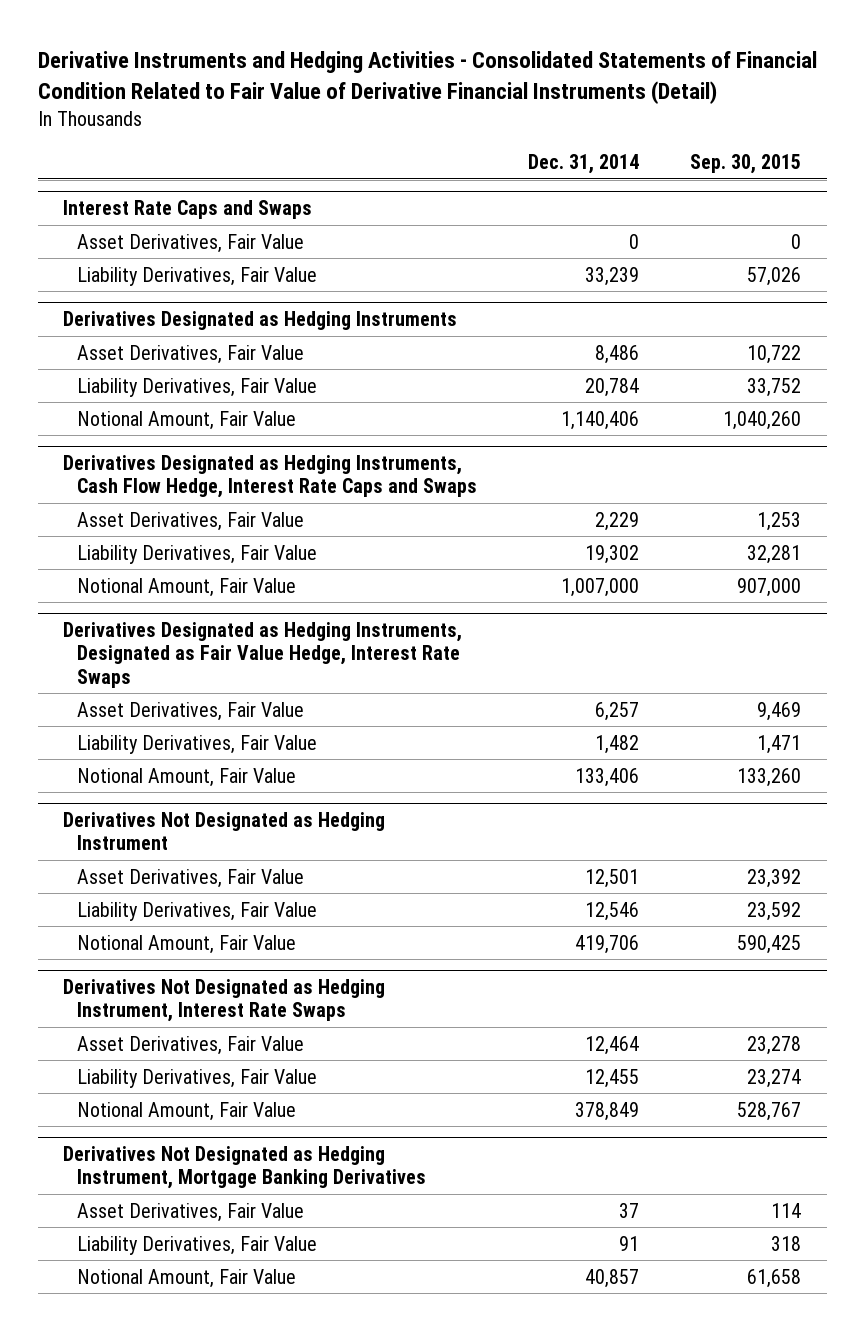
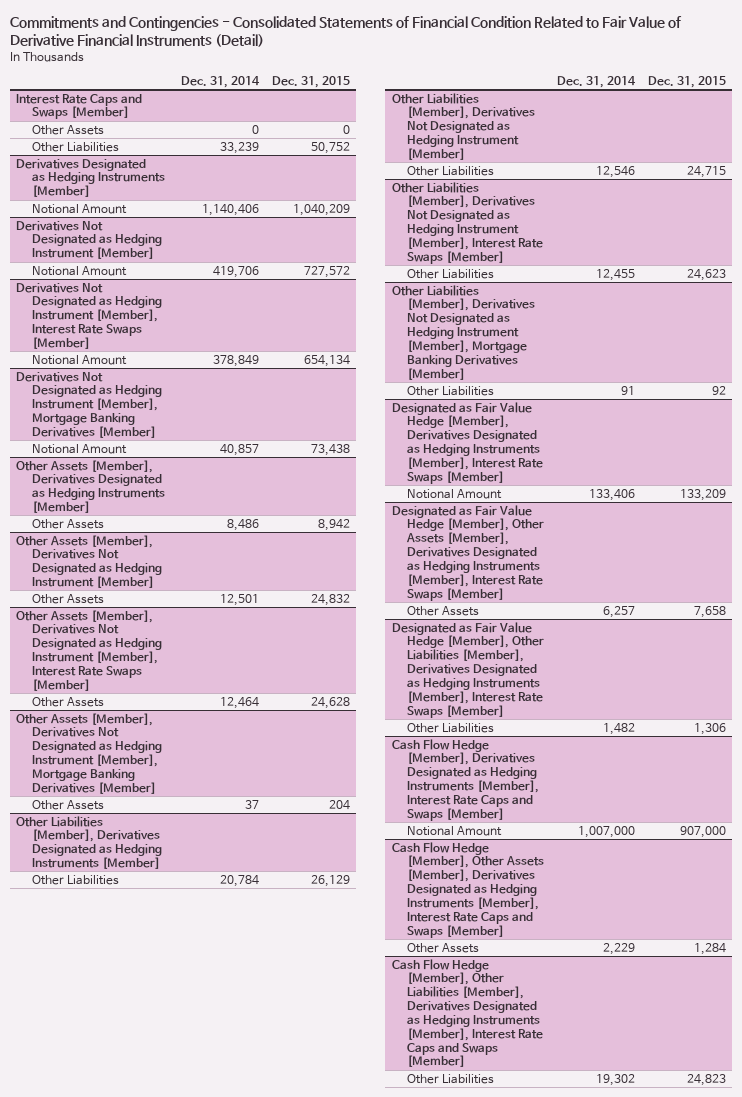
- Derivative Instruments and Hedging Activities - Consolidated Statements of Financial Condition Related to Fair Value of Derivative Financial Instruments (Detail)
+ Commitments and Contingencies - Consolidated Statements of Financial Condition Related to Fair Value of Derivative Financial Instruments (Detail)
- | Dec. 31, 2014 | Sep. 30, 2015
+ | Dec. 31, 2014 | Dec. 31, 2015
- Interest Rate Caps and Swaps
- Asset Derivatives, Fair Value | 0 | 0
- Liability Derivatives, Fair Value | 33,239 | 57,026
- Derivatives Designated as Hedging Instruments
- Asset Derivatives, Fair Value | 8,486 | 10,722
- Liability Derivatives, Fair Value | 20,784 | 33,752
- Notional Amount, Fair Value | 1,140,406 | 1,040,260
- Derivatives Designated as Hedging Instruments, Cash Flow Hedge, Interest Rate Caps and Swaps
- Asset Derivatives, Fair Value | 2,229 | 1,253
- Liability Derivatives, Fair Value | 19,302 | 32,281
- Notional Amount, Fair Value | 1,007,000 | 907,000
- Derivatives Designated as Hedging Instruments, Designated as Fair Value Hedge, Interest Rate Swaps
- Asset Derivatives, Fair Value | 6,257 | 9,469
- Liability Derivatives, Fair Value | 1,482 | 1,471
- Notional Amount, Fair Value | 133,406 | 133,260
- Derivatives Not Designated as Hedging Instrument
- Asset Derivatives, Fair Value | 12,501 | 23,392
- Liability Derivatives, Fair Value | 12,546 | 23,592
- Notional Amount, Fair Value | 419,706 | 590,425
- Derivatives Not Designated as Hedging Instrument, Interest Rate Swaps
- Asset Derivatives, Fair Value | 12,464 | 23,278
- Liability Derivatives, Fair Value | 12,455 | 23,274
- Notional Amount, Fair Value | 378,849 | 528,767
- Derivatives Not Designated as Hedging Instrument, Mortgage Banking Derivatives
- Asset Derivatives, Fair Value | 37 | 114
- Liability Derivatives, Fair Value | 91 | 318
- Notional Amount, Fair Value | 40,857 | 61,658
+ Interest Rate Caps and Swaps [Member]
+ Other Assets | 0 | 0
+ Other Liabilities | 33,239 | 50,752
+ Derivatives Designated as Hedging Instruments [Member]
+ Notional Amount | 1,140,406 | 1,040,209
+ Derivatives Not Designated as Hedging Instrument [Member]
+ Notional Amount | 419,706 | 727,572
+ Derivatives Not Designated as Hedging Instrument [Member], Interest Rate Swaps [Member]
+ Notional Amount | 378,849 | 654,134
+ Derivatives Not Designated as Hedging Instrument [Member], Mortgage Banking Derivatives [Member]
+ Notional Amount | 40,857 | 73,438
+ Other Assets [Member], Derivatives Designated as Hedging Instruments [Member]
+ Other Assets | 8,486 | 8,942
+ Other Assets [Member], Derivatives Not Designated as Hedging Instrument [Member]
+ Other Assets | 12,501 | 24,832
+ Other Assets [Member], Derivatives Not Designated as Hedging Instrument [Member], Interest Rate Swaps [Member]
+ Other Assets | 12,464 | 24,628
+ Other Assets [Member], Derivatives Not Designated as Hedging Instrument [Member], Mortgage Banking Derivatives [Member]
+ Other Assets | 37 | 204
+ Other Liabilities [Member], Derivatives Designated as Hedging Instruments [Member]
+ Other Liabilities | 20,784 | 26,129
+ Other Liabilities [Member], Derivatives Not Designated as Hedging Instrument [Member]
+ Other Liabilities | 12,546 | 24,715
+ Other Liabilities [Member], Derivatives Not Designated as Hedging Instrument [Member], Interest Rate Swaps [Member]
+ Other Liabilities | 12,455 | 24,623
+ Other Liabilities [Member], Derivatives Not Designated as Hedging Instrument [Member], Mortgage Banking Derivatives [Member]
+ Other Liabilities | 91 | 92
+ Designated as Fair Value Hedge [Member], Derivatives Designated as Hedging Instruments [Member], Interest Rate Swaps [Member]
+ Notional Amount | 133,406 | 133,209
+ Designated as Fair Value Hedge [Member], Other Assets [Member], Derivatives Designated as Hedging Instruments [Member], Interest Rate Swaps [Member]
+ Other Assets | 6,257 | 7,658
+ Designated as Fair Value Hedge [Member], Other Liabilities [Member], Derivatives Designated as Hedging Instruments [Member], Interest Rate Swaps [Member]
+ Other Liabilities | 1,482 | 1,306
+ Cash Flow Hedge [Member], Derivatives Designated as Hedging Instruments [Member], Interest Rate Caps and Swaps [Member]
+ Notional Amount | 1,007,000 | 907,000
+ Cash Flow Hedge [Member], Other Assets [Member], Derivatives Designated as Hedging Instruments [Member], Interest Rate Caps and Swaps [Member]
+ Other Assets | 2,229 | 1,284
+ Cash Flow Hedge [Member], Other Liabilities [Member], Derivatives Designated as Hedging Instruments [Member], Interest Rate Caps and Swaps [Member]
+ Other Liabilities | 19,302 | 24,823

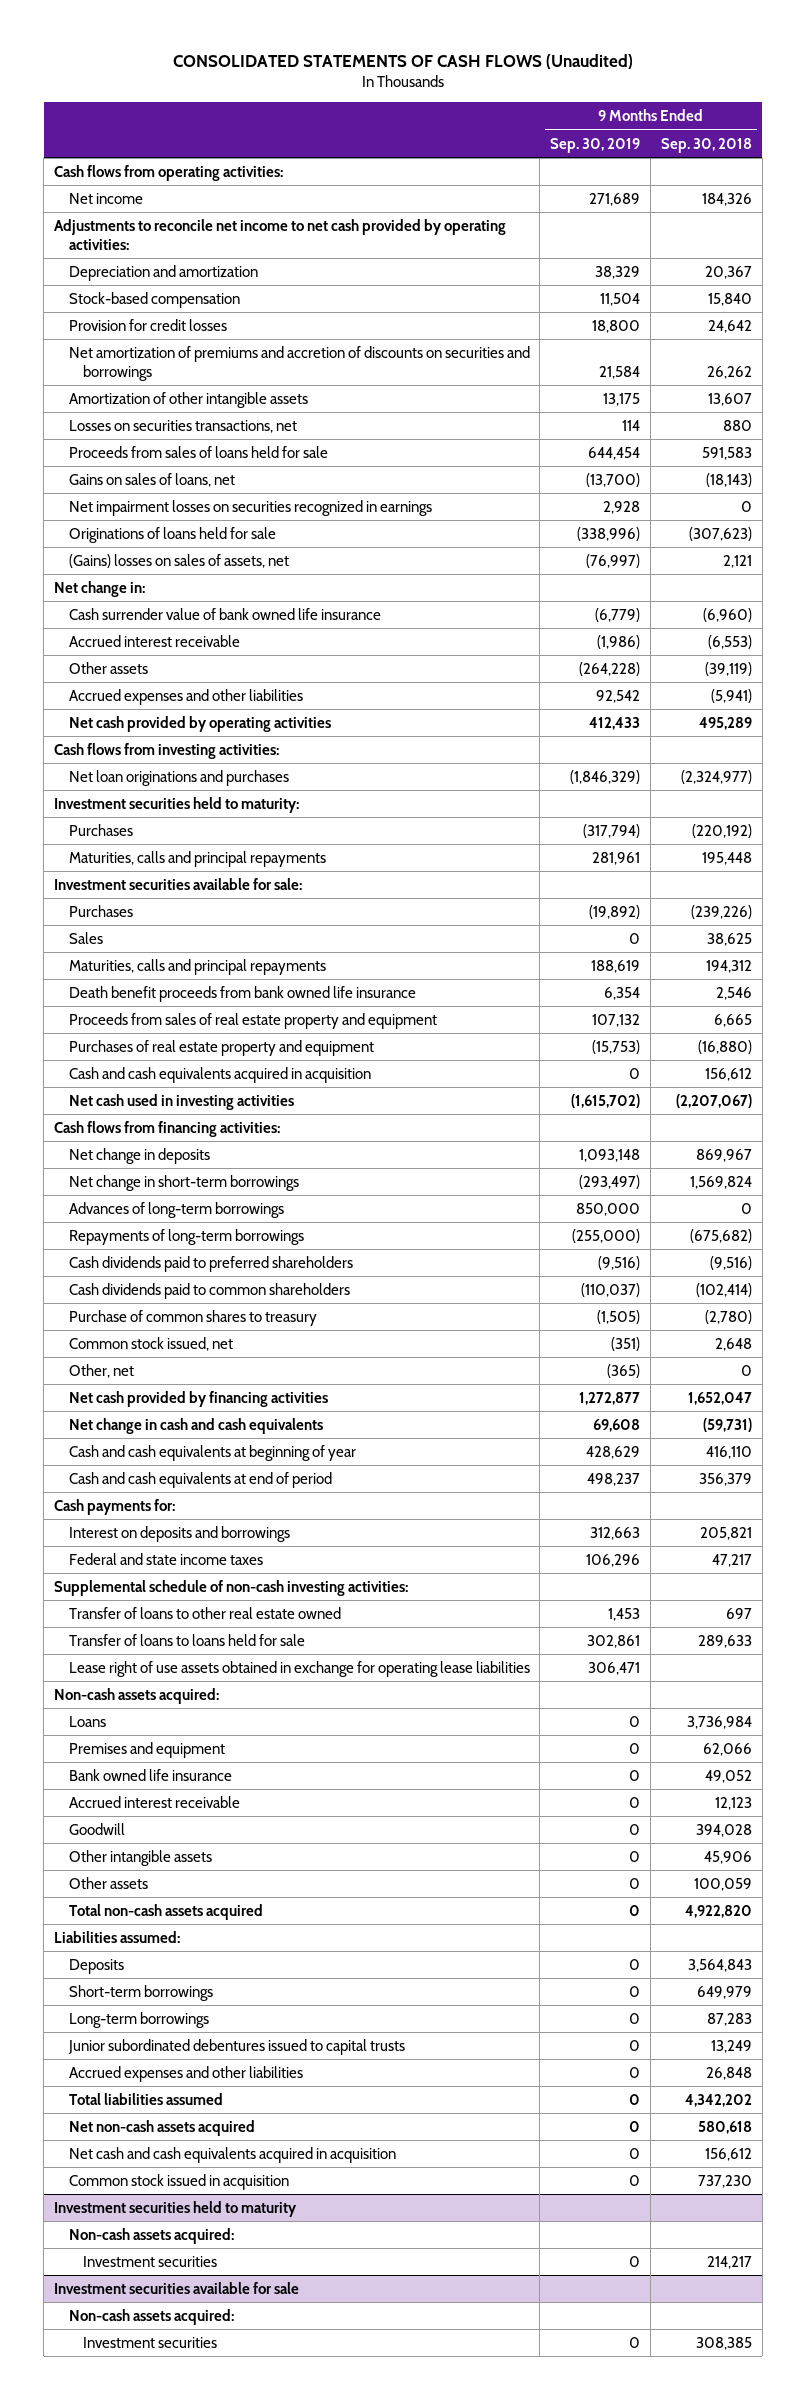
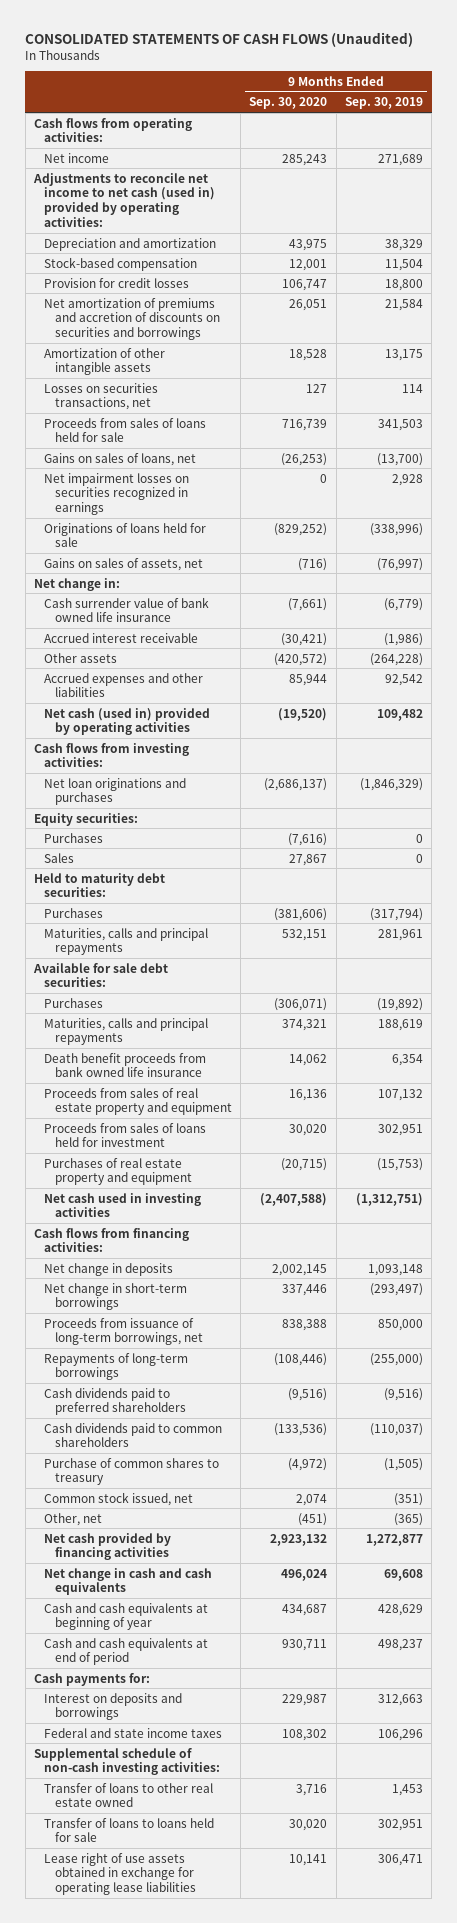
- | 9 Months Ended Sep. 30, 2019 | 9 Months Ended Sep. 30, 2018
+ | 9 Months Ended Sep. 30, 2020 | 9 Months Ended Sep. 30, 2019
- Adjustments to reconcile net income to net cash provided by operating activities:
+ Adjustments to reconcile net income to net cash (used in) provided by operating activities:
- Proceeds from sales of loans held for sale | 644,454 | 591,583
+ Proceeds from sales of loans held for sale | 716,739 | 341,503
- (Gains) losses on sales of assets, net | (76,997) | 2,121
+ Gains on sales of assets, net | (716) | (76,997)
- Net cash provided by operating activities | 412,433 | 495,289
+ Net cash (used in) provided by operating activities | (19,520) | 109,482
- Investment securities held to maturity:
+ Equity securities:
+ Purchases | (7,616) | 0
moved up: Sales | 27,867 | 0
+ Held to maturity debt securities:
- Investment securities available for sale:
+ Available for sale debt securities:
+ Proceeds from sales of loans held for investment | 30,020 | 302,951
- Cash and cash equivalents acquired in acquisition | 0 | 156,612
- Net cash used in investing activities | (1,615,702) | (2,207,067)
+ Net cash used in investing activities | (2,407,588) | (1,312,751)
- Advances of long-term borrowings | 850,000 | 0
+ Proceeds from issuance of long-term borrowings, net | 838,388 | 850,000
- Transfer of loans to loans held for sale | 302,861 | 289,633
+ Transfer of loans to loans held for sale | 30,020 | 302,951
- Non-cash assets acquired:
- Loans | 0 | 3,736,984
- Premises and equipment | 0 | 62,066
- Bank owned life insurance | 0 | 49,052
- Accrued interest receivable | 0 | 12,123
- Goodwill | 0 | 394,028
- Other intangible assets | 0 | 45,906
- Other assets | 0 | 100,059
- Total non-cash assets acquired | 0 | 4,922,820
- Liabilities assumed:
- Deposits | 0 | 3,564,843
- Short-term borrowings | 0 | 649,979
- Long-term borrowings | 0 | 87,283
- Junior subordinated debentures issued to capital trusts | 0 | 13,249
- Accrued expenses and other liabilities | 0 | 26,848
- Total liabilities assumed | 0 | 4,342,202
- Net non-cash assets acquired | 0 | 580,618
- Net cash and cash equivalents acquired in acquisition | 0 | 156,612
- Common stock issued in acquisition | 0 | 737,230
- Investment securities held to maturity
- Non-cash assets acquired:
- Investment securities | 0 | 214,217
- Investment securities available for sale
- Non-cash assets acquired:
- Investment securities | 0 | 308,385

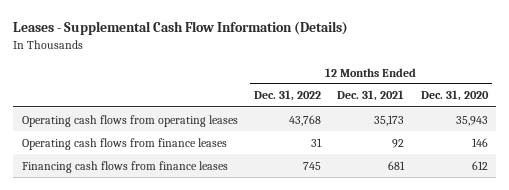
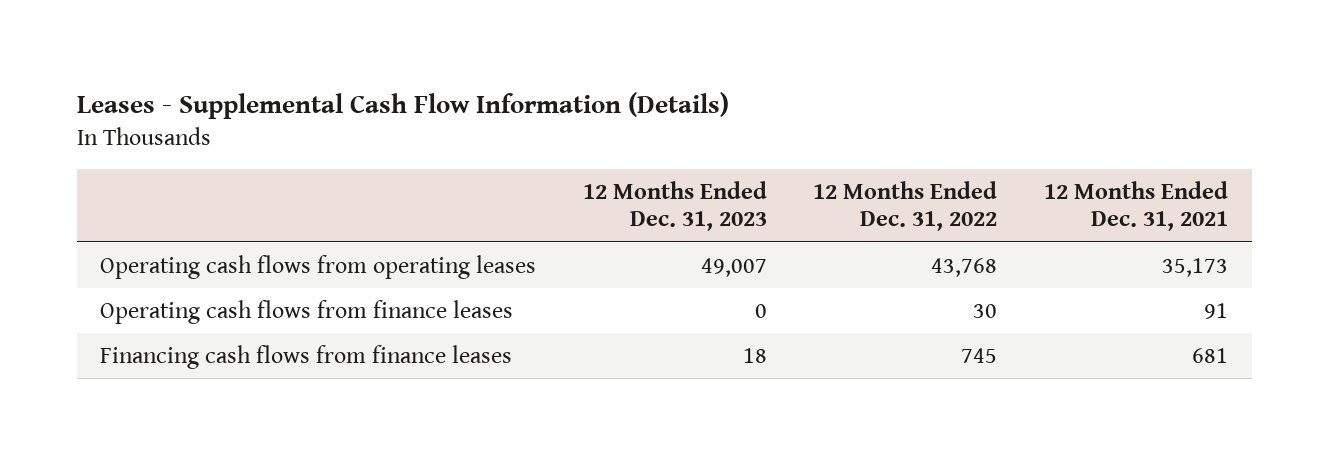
- | 12 Months Ended Dec. 31, 2022 | 12 Months Ended Dec. 31, 2021 | 12 Months Ended Dec. 31, 2020
+ | 12 Months Ended Dec. 31, 2023 | 12 Months Ended Dec. 31, 2022 | 12 Months Ended Dec. 31, 2021
- Operating cash flows from finance leases | 31 | 92 | 146
+ Operating cash flows from finance leases | 0 | 30 | 91

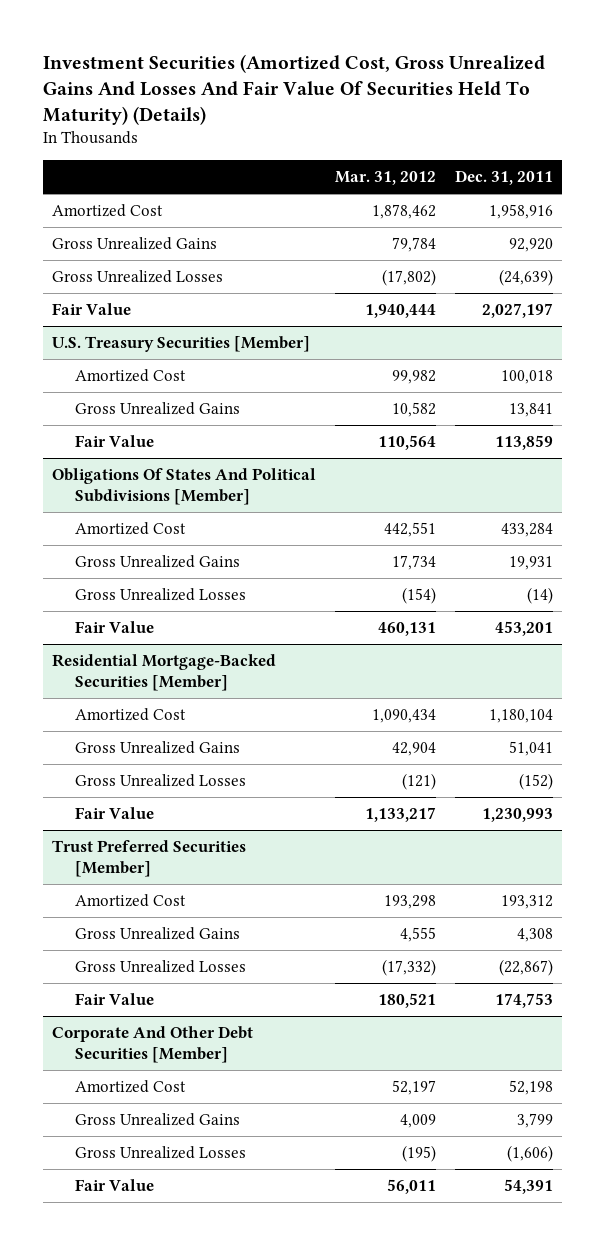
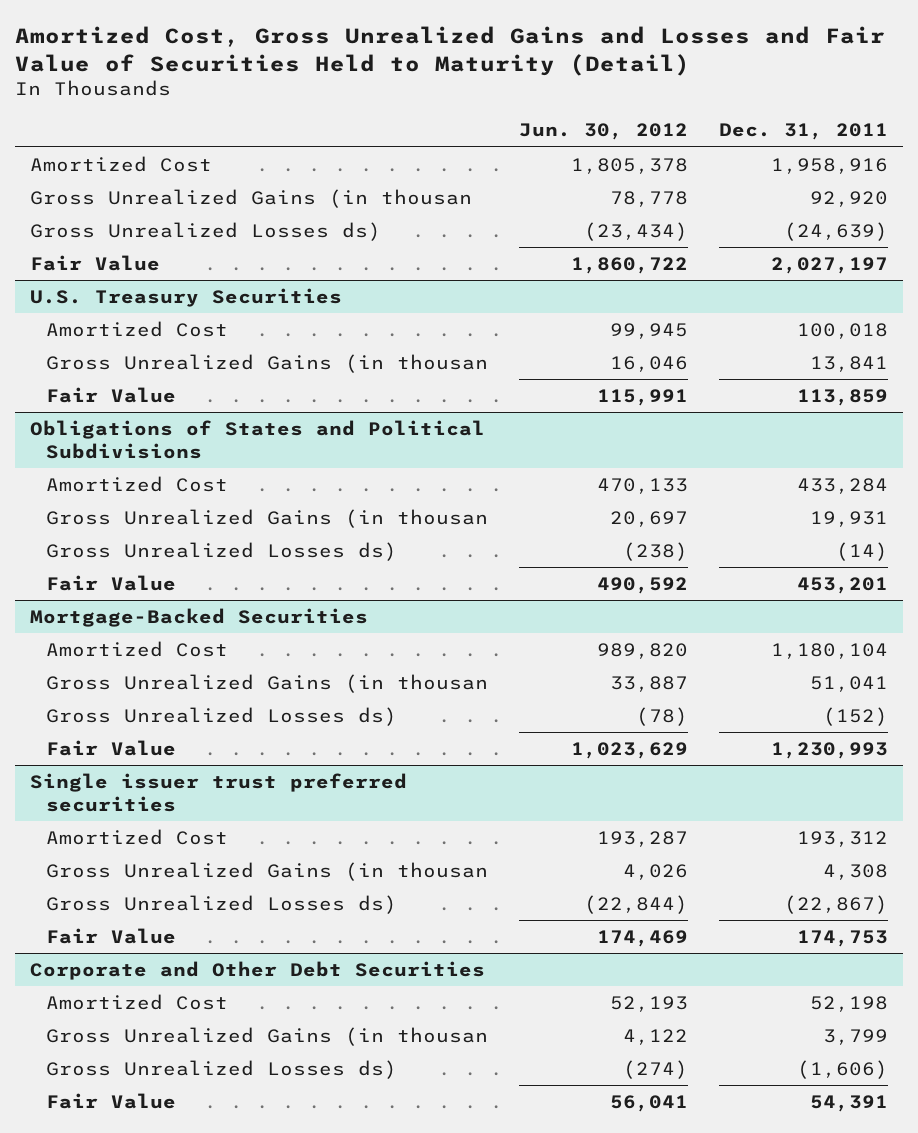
- Investment Securities (Amortized Cost, Gross Unrealized Gains And Losses And Fair Value Of Securities Held To Maturity) (Details)
+ Amortized Cost, Gross Unrealized Gains and Losses and Fair Value of Securities Held to Maturity (Detail)
- | Mar. 31, 2012 | Dec. 31, 2011
+ | Jun. 30, 2012 | Dec. 31, 2011
- Gross Unrealized Gains | 79,784 | 92,920
- Gross Unrealized Losses | (17,802) | (24,639)
+ Gross Unrealized Gains (in thousan | 78,778 | 92,920
+ Gross Unrealized Losses ds) | (23,434) | (24,639)
- U.S. Treasury Securities [Member]
+ U.S. Treasury Securities
- Gross Unrealized Gains | 10,582 | 13,841
+ Gross Unrealized Gains (in thousan | 16,046 | 13,841
- Obligations Of States And Political Subdivisions [Member]
+ Obligations of States and Political Subdivisions
- Gross Unrealized Gains | 17,734 | 19,931
- Gross Unrealized Losses | (154) | (14)
+ Gross Unrealized Gains (in thousan | 20,697 | 19,931
+ Gross Unrealized Losses ds) | (238) | (14)
- Residential Mortgage-Backed Securities [Member]
+ Mortgage-Backed Securities
- Gross Unrealized Gains | 42,904 | 51,041
- Gross Unrealized Losses | (121) | (152)
+ Gross Unrealized Gains (in thousan | 33,887 | 51,041
+ Gross Unrealized Losses ds) | (78) | (152)
- Trust Preferred Securities [Member]
+ Single issuer trust preferred securities
- Gross Unrealized Gains | 4,555 | 4,308
- Gross Unrealized Losses | (17,332) | (22,867)
+ Gross Unrealized Gains (in thousan | 4,026 | 4,308
+ Gross Unrealized Losses ds) | (22,844) | (22,867)
- Corporate And Other Debt Securities [Member]
+ Corporate and Other Debt Securities
- Gross Unrealized Gains | 4,009 | 3,799
- Gross Unrealized Losses | (195) | (1,606)
+ Gross Unrealized Gains (in thousan | 4,122 | 3,799
+ Gross Unrealized Losses ds) | (274) | (1,606)

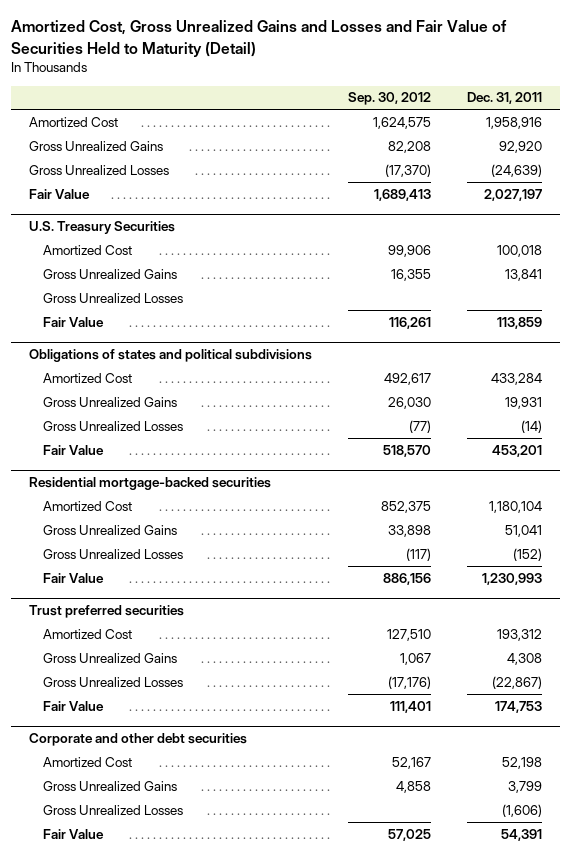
- | Jun. 30, 2012 | Dec. 31, 2011
+ | Sep. 30, 2012 | Dec. 31, 2011
- Gross Unrealized Gains (in thousan | 78,778 | 92,920
- Gross Unrealized Losses ds) | (23,434) | (24,639)
+ Gross Unrealized Gains | 82,208 | 92,920
+ Gross Unrealized Losses | (17,370) | (24,639)
@ U.S. Treasury Securities
- Gross Unrealized Gains (in thousan | 16,046 | 13,841
+ Gross Unrealized Gains | 16,355 | 13,841
+ Gross Unrealized Losses
- Obligations of States and Political Subdivisions
+ Obligations of states and political subdivisions
- Gross Unrealized Gains (in thousan | 20,697 | 19,931
- Gross Unrealized Losses ds) | (238) | (14)
+ Gross Unrealized Gains | 26,030 | 19,931
+ Gross Unrealized Losses | (77) | (14)
- Mortgage-Backed Securities
+ Residential mortgage-backed securities
- Gross Unrealized Gains (in thousan | 33,887 | 51,041
- Gross Unrealized Losses ds) | (78) | (152)
+ Gross Unrealized Gains | 33,898 | 51,041
+ Gross Unrealized Losses | (117) | (152)
- Single issuer trust preferred securities
+ Trust preferred securities
- Gross Unrealized Gains (in thousan | 4,026 | 4,308
- Gross Unrealized Losses ds) | (22,844) | (22,867)
+ Gross Unrealized Gains | 1,067 | 4,308
+ Gross Unrealized Losses | (17,176) | (22,867)
- Corporate and Other Debt Securities
+ Corporate and other debt securities
- Gross Unrealized Gains (in thousan | 4,122 | 3,799
- Gross Unrealized Losses ds) | (274) | (1,606)
+ Gross Unrealized Gains | 4,858 | 3,799
+ Gross Unrealized Losses | | (1,606)

